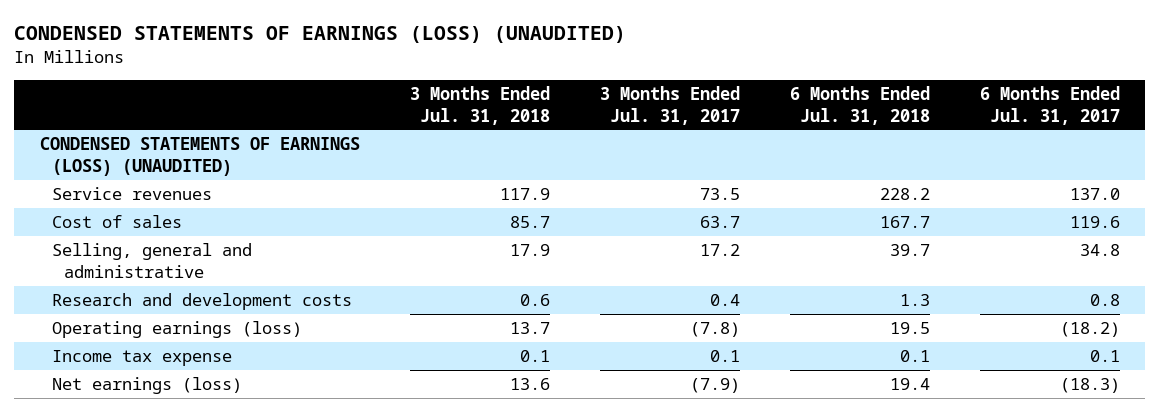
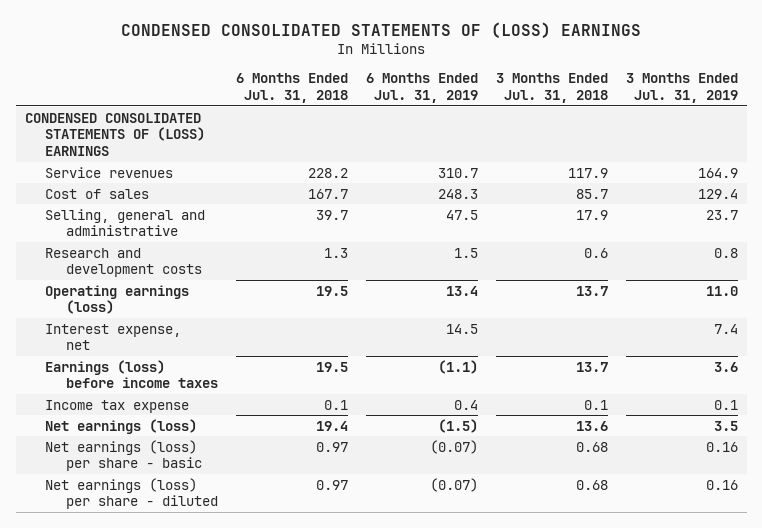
- CONDENSED STATEMENTS OF EARNINGS (LOSS) (UNAUDITED)
+ CONDENSED CONSOLIDATED STATEMENTS OF (LOSS) EARNINGS
- | 3 Months Ended Jul. 31, 2018 | 3 Months Ended Jul. 31, 2017 | 6 Months Ended Jul. 31, 2018 | 6 Months Ended Jul. 31, 2017
+ | 6 Months Ended Jul. 31, 2018 | 6 Months Ended Jul. 31, 2019 | 3 Months Ended Jul. 31, 2018 | 3 Months Ended Jul. 31, 2019
- CONDENSED STATEMENTS OF EARNINGS (LOSS) (UNAUDITED)
+ CONDENSED CONSOLIDATED STATEMENTS OF (LOSS) EARNINGS
+ Interest expense, net | | 14.5 | | 7.4
+ Earnings (loss) before income taxes | 19.5 | (1.1) | 13.7 | 3.6
+ Net earnings (loss) per share - basic | 0.97 | (0.07) | 0.68 | 0.16
+ Net earnings (loss) per share - diluted | 0.97 | (0.07) | 0.68 | 0.16

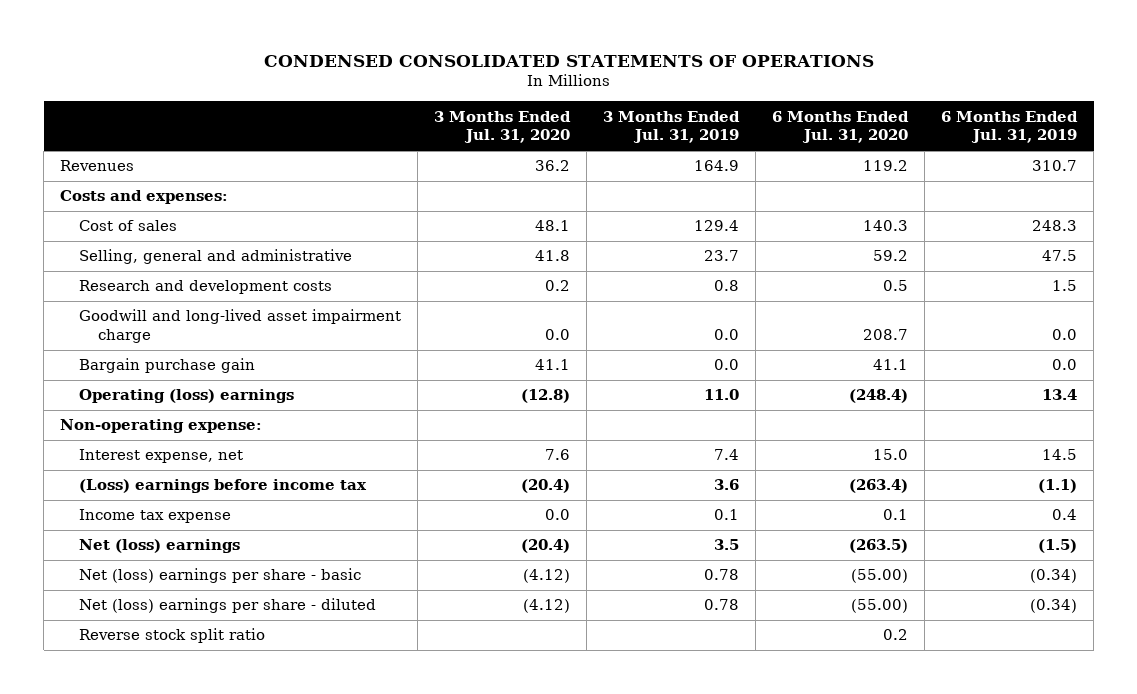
- CONDENSED CONSOLIDATED STATEMENTS OF (LOSS) EARNINGS
+ CONDENSED CONSOLIDATED STATEMENTS OF OPERATIONS
- | 6 Months Ended Jul. 31, 2018 | 6 Months Ended Jul. 31, 2019 | 3 Months Ended Jul. 31, 2018 | 3 Months Ended Jul. 31, 2019
+ | 3 Months Ended Jul. 31, 2020 | 3 Months Ended Jul. 31, 2019 | 6 Months Ended Jul. 31, 2020 | 6 Months Ended Jul. 31, 2019
- CONDENSED CONSOLIDATED STATEMENTS OF (LOSS) EARNINGS
- Service revenues | 228.2 | 310.7 | 117.9 | 164.9
+ Revenues | 36.2 | 164.9 | 119.2 | 310.7
+ Costs and expenses:
- Operating earnings (loss) | 19.5 | 13.4 | 13.7 | 11.0
+ Goodwill and long-lived asset impairment charge | 0.0 | 0.0 | 208.7 | 0.0
+ Bargain purchase gain | 41.1 | 0.0 | 41.1 | 0.0
+ Operating (loss) earnings | (12.8) | 11.0 | (248.4) | 13.4
+ Non-operating expense:
- Earnings (loss) before income taxes | 19.5 | (1.1) | 13.7 | 3.6
+ (Loss) earnings before income tax | (20.4) | 3.6 | (263.4) | (1.1)
- Net earnings (loss) | 19.4 | (1.5) | 13.6 | 3.5
- Net earnings (loss) per share - basic | 0.97 | (0.07) | 0.68 | 0.16
- Net earnings (loss) per share - diluted | 0.97 | (0.07) | 0.68 | 0.16
+ Net (loss) earnings | (20.4) | 3.5 | (263.5) | (1.5)
+ Net (loss) earnings per share - basic | (4.12) | 0.78 | (55.00) | (0.34)
+ Net (loss) earnings per share - diluted | (4.12) | 0.78 | (55.00) | (0.34)
+ Reverse stock split ratio | | | 0.2 |

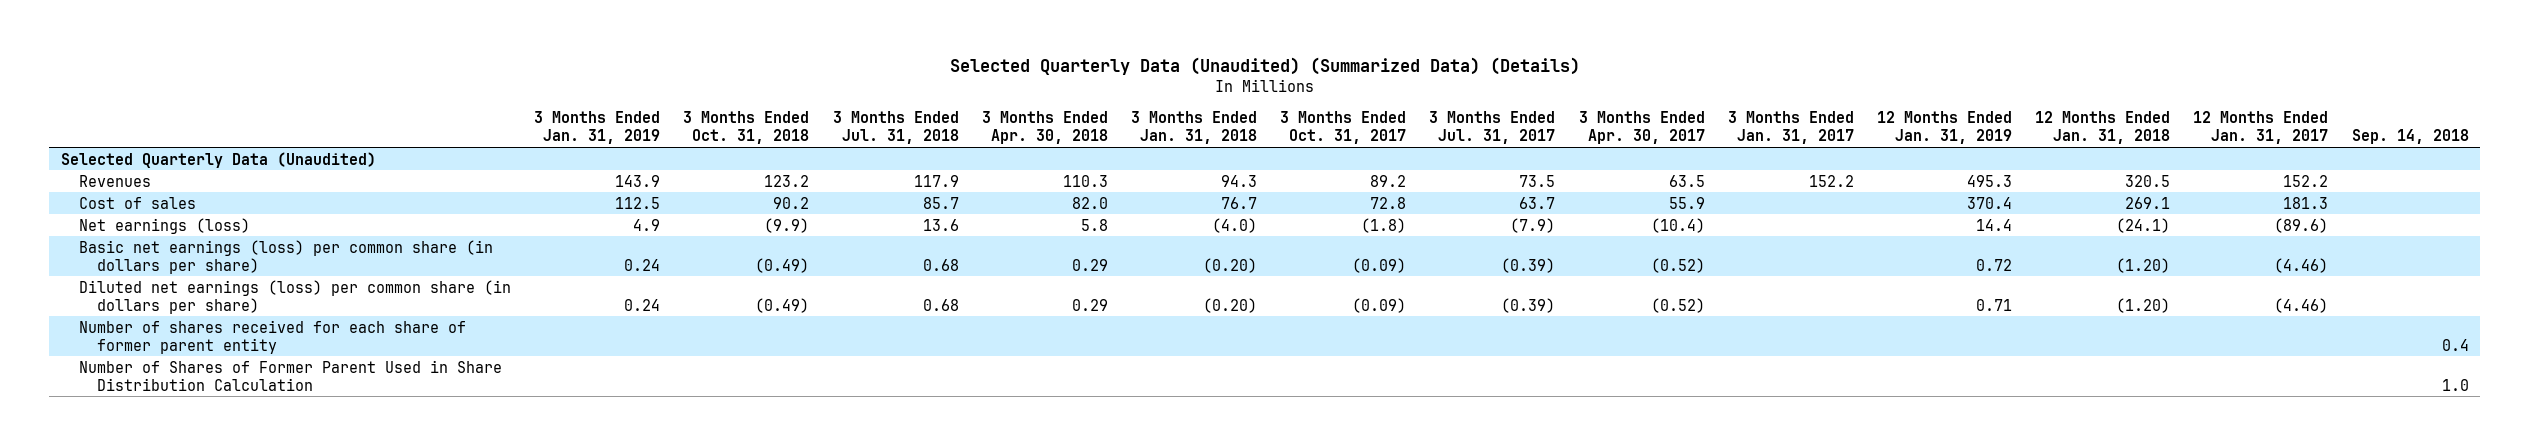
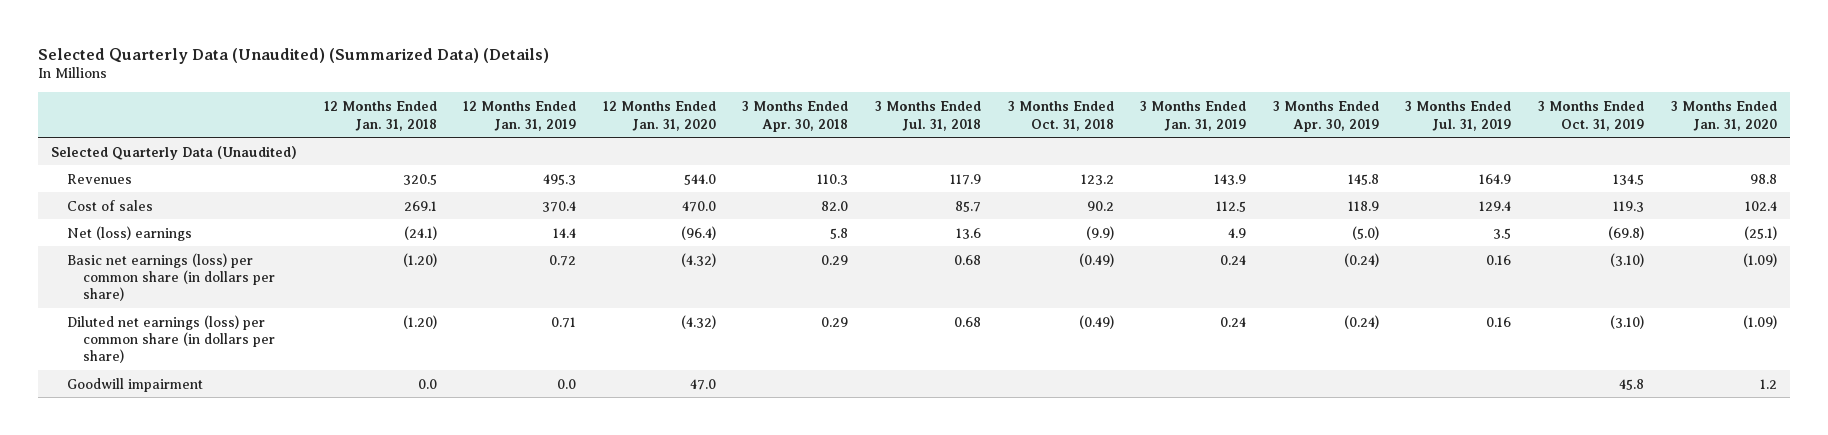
- | 3 Months Ended Jan. 31, 2019 | 3 Months Ended Oct. 31, 2018 | 3 Months Ended Jul. 31, 2018 | 3 Months Ended Apr. 30, 2018 | 3 Months Ended Jan. 31, 2018 | 3 Months Ended Oct. 31, 2017 | 3 Months Ended Jul. 31, 2017 | 3 Months Ended Apr. 30, 2017 | 3 Months Ended Jan. 31, 2017 | 12 Months Ended Jan. 31, 2019 | 12 Months Ended Jan. 31, 2018 | 12 Months Ended Jan. 31, 2017 | Sep. 14, 2018
+ | 12 Months Ended Jan. 31, 2018 | 12 Months Ended Jan. 31, 2019 | 12 Months Ended Jan. 31, 2020 | 3 Months Ended Apr. 30, 2018 | 3 Months Ended Jul. 31, 2018 | 3 Months Ended Oct. 31, 2018 | 3 Months Ended Jan. 31, 2019 | 3 Months Ended Apr. 30, 2019 | 3 Months Ended Jul. 31, 2019 | 3 Months Ended Oct. 31, 2019 | 3 Months Ended Jan. 31, 2020
- Net earnings (loss) | 4.9 | (9.9) | 13.6 | 5.8 | (4.0) | (1.8) | (7.9) | (10.4) | | 14.4 | (24.1) | (89.6) |
+ Net (loss) earnings | (24.1) | 14.4 | (96.4) | 5.8 | 13.6 | (9.9) | 4.9 | (5.0) | 3.5 | (69.8) | (25.1)
- Number of shares received for each share of former parent entity | | | | | | | | | | | | | 0.4
- Number of Shares of Former Parent Used in Share Distribution Calculation | | | | | | | | | | | | | 1.0
+ Goodwill impairment | 0.0 | 0.0 | 47.0 | | | | | | | 45.8 | 1.2

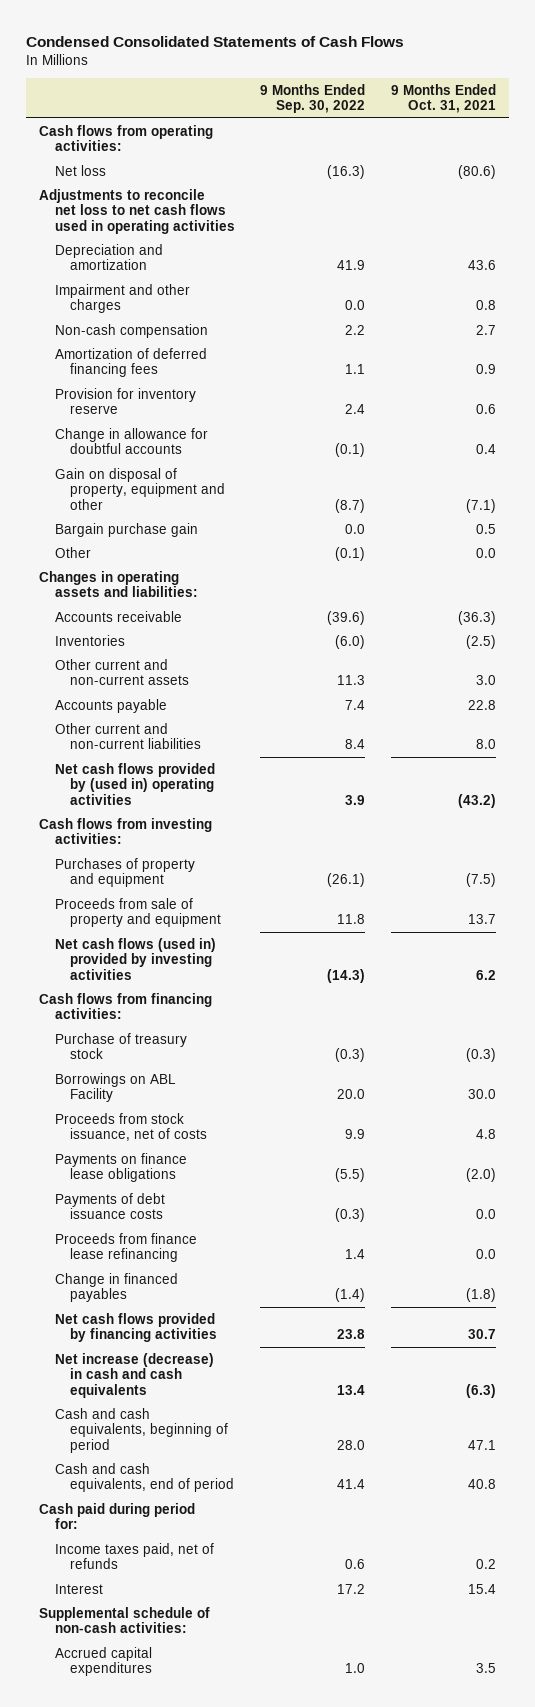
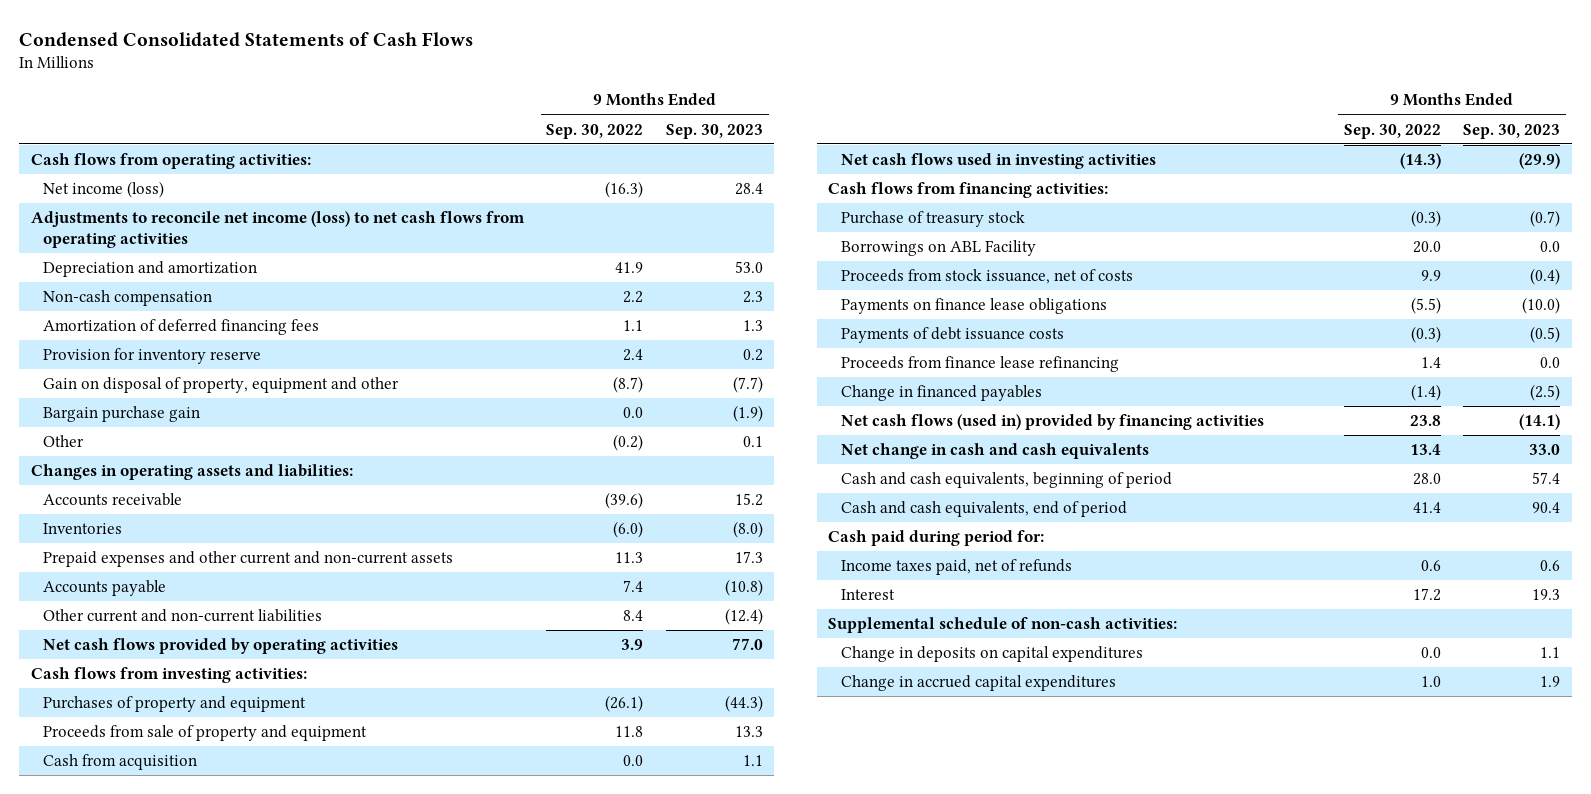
- | 9 Months Ended Sep. 30, 2022 | 9 Months Ended Oct. 31, 2021
+ | 9 Months Ended Sep. 30, 2022 | 9 Months Ended Sep. 30, 2023
- Net loss | (16.3) | (80.6)
- Adjustments to reconcile net loss to net cash flows used in operating activities
+ Net income (loss) | (16.3) | 28.4
+ Adjustments to reconcile net income (loss) to net cash flows from operating activities
- Impairment and other charges | 0.0 | 0.8
- Change in allowance for doubtful accounts | (0.1) | 0.4
- Other | (0.1) | 0.0
+ Other | (0.2) | 0.1
- Other current and non-current assets | 11.3 | 3.0
+ Prepaid expenses and other current and non-current assets | 11.3 | 17.3
- Net cash flows provided by (used in) operating activities | 3.9 | (43.2)
+ Net cash flows provided by operating activities | 3.9 | 77.0
- Net cash flows (used in) provided by investing activities | (14.3) | 6.2
+ Cash from acquisition | 0.0 | 1.1
+ Net cash flows used in investing activities | (14.3) | (29.9)
- Net cash flows provided by financing activities | 23.8 | 30.7
- Net increase (decrease) in cash and cash equivalents | 13.4 | (6.3)
+ Net cash flows (used in) provided by financing activities | 23.8 | (14.1)
+ Net change in cash and cash equivalents | 13.4 | 33.0
- Accrued capital expenditures | 1.0 | 3.5
+ Change in deposits on capital expenditures | 0.0 | 1.1
+ Change in accrued capital expenditures | 1.0 | 1.9

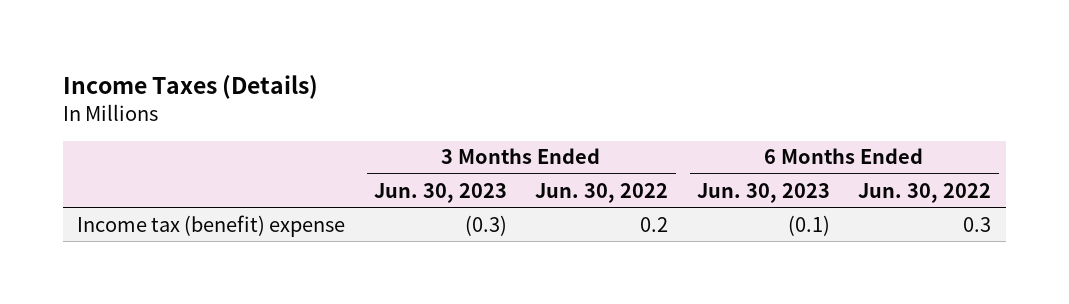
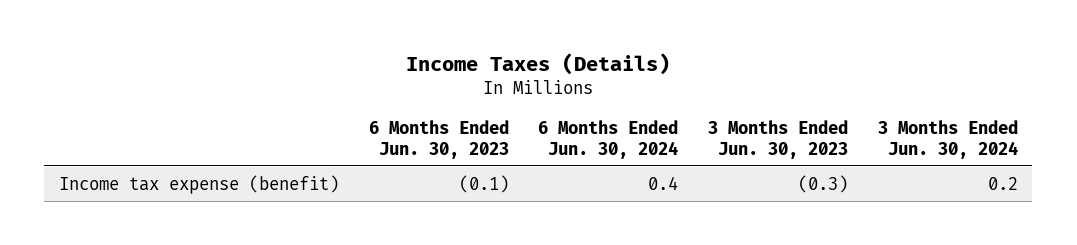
- | 3 Months Ended Jun. 30, 2023 | 3 Months Ended Jun. 30, 2022 | 6 Months Ended Jun. 30, 2023 | 6 Months Ended Jun. 30, 2022
+ | 6 Months Ended Jun. 30, 2023 | 6 Months Ended Jun. 30, 2024 | 3 Months Ended Jun. 30, 2023 | 3 Months Ended Jun. 30, 2024
- Income tax (benefit) expense | (0.3) | 0.2 | (0.1) | 0.3
+ Income tax expense (benefit) | (0.1) | 0.4 | (0.3) | 0.2

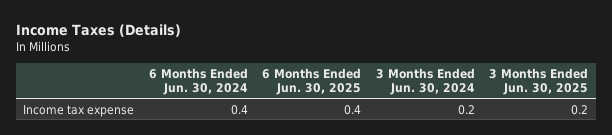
- | 6 Months Ended Jun. 30, 2023 | 6 Months Ended Jun. 30, 2024 | 3 Months Ended Jun. 30, 2023 | 3 Months Ended Jun. 30, 2024
+ | 6 Months Ended Jun. 30, 2024 | 6 Months Ended Jun. 30, 2025 | 3 Months Ended Jun. 30, 2024 | 3 Months Ended Jun. 30, 2025
- Income tax expense (benefit) | (0.1) | 0.4 | (0.3) | 0.2
+ Income tax expense | 0.4 | 0.4 | 0.2 | 0.2

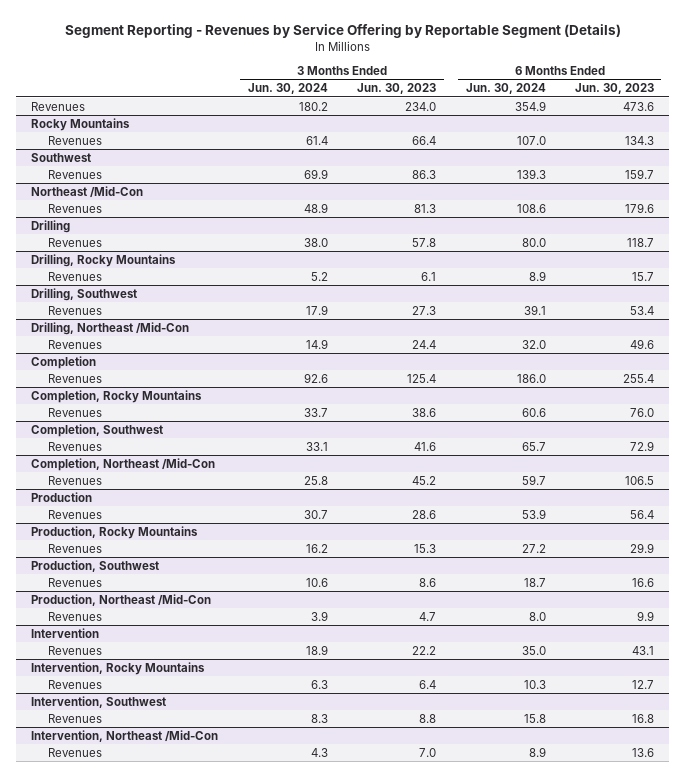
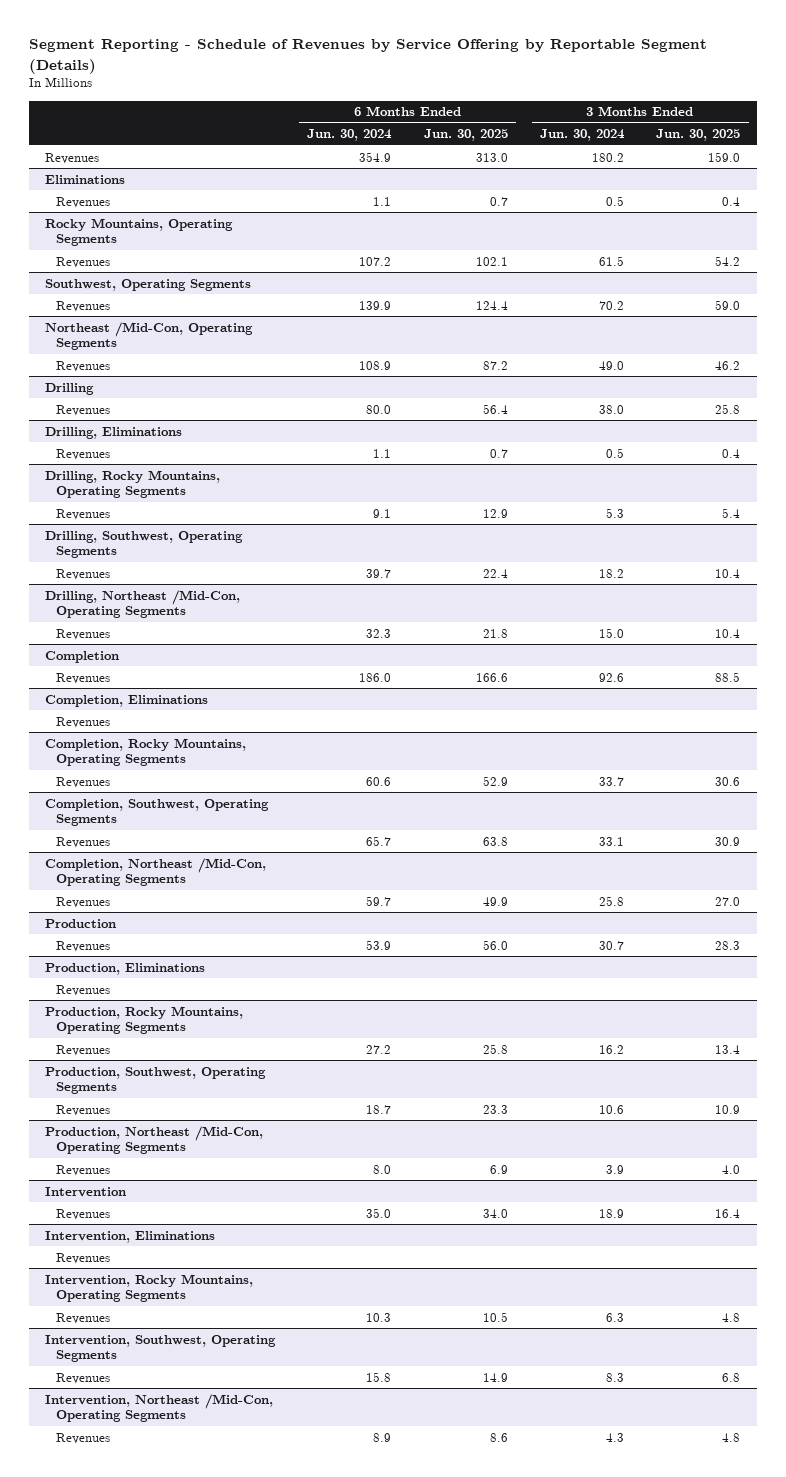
- Segment Reporting - Revenues by Service Offering by Reportable Segment (Details)
+ Segment Reporting - Schedule of Revenues by Service Offering by Reportable Segment (Details)
- | 3 Months Ended Jun. 30, 2024 | 3 Months Ended Jun. 30, 2023 | 6 Months Ended Jun. 30, 2024 | 6 Months Ended Jun. 30, 2023
+ | 6 Months Ended Jun. 30, 2024 | 6 Months Ended Jun. 30, 2025 | 3 Months Ended Jun. 30, 2024 | 3 Months Ended Jun. 30, 2025
- Rocky Mountains
- Revenues | 61.4 | 66.4 | 107.0 | 134.3
- Southwest
- Revenues | 69.9 | 86.3 | 139.3 | 159.7
- Northeast /Mid-Con
- Revenues | 48.9 | 81.3 | 108.6 | 179.6
+ Eliminations
+ Revenues | 1.1 | 0.7 | 0.5 | 0.4
+ Rocky Mountains, Operating Segments
+ Revenues | 107.2 | 102.1 | 61.5 | 54.2
+ Southwest, Operating Segments
+ Revenues | 139.9 | 124.4 | 70.2 | 59.0
+ Northeast /Mid-Con, Operating Segments
+ Revenues | 108.9 | 87.2 | 49.0 | 46.2
- Drilling, Rocky Mountains
- Revenues | 5.2 | 6.1 | 8.9 | 15.7
- Drilling, Southwest
- Revenues | 17.9 | 27.3 | 39.1 | 53.4
- Drilling, Northeast /Mid-Con
- Revenues | 14.9 | 24.4 | 32.0 | 49.6
+ Drilling, Eliminations
+ Revenues | 1.1 | 0.7 | 0.5 | 0.4
+ Drilling, Rocky Mountains, Operating Segments
+ Revenues | 9.1 | 12.9 | 5.3 | 5.4
+ Drilling, Southwest, Operating Segments
+ Revenues | 39.7 | 22.4 | 18.2 | 10.4
+ Drilling, Northeast /Mid-Con, Operating Segments
+ Revenues | 32.3 | 21.8 | 15.0 | 10.4
- Completion, Rocky Mountains
+ Completion, Eliminations
+ Revenues
+ Completion, Rocky Mountains, Operating Segments
- Completion, Southwest
+ Completion, Southwest, Operating Segments
- Completion, Northeast /Mid-Con
+ Completion, Northeast /Mid-Con, Operating Segments
- Production, Rocky Mountains
+ Production, Eliminations
+ Revenues
+ Production, Rocky Mountains, Operating Segments
- Production, Southwest
+ Production, Southwest, Operating Segments
- Production, Northeast /Mid-Con
+ Production, Northeast /Mid-Con, Operating Segments
- Intervention, Rocky Mountains
+ Intervention, Eliminations
+ Revenues
+ Intervention, Rocky Mountains, Operating Segments
- Intervention, Southwest
+ Intervention, Southwest, Operating Segments
- Intervention, Northeast /Mid-Con
+ Intervention, Northeast /Mid-Con, Operating Segments

